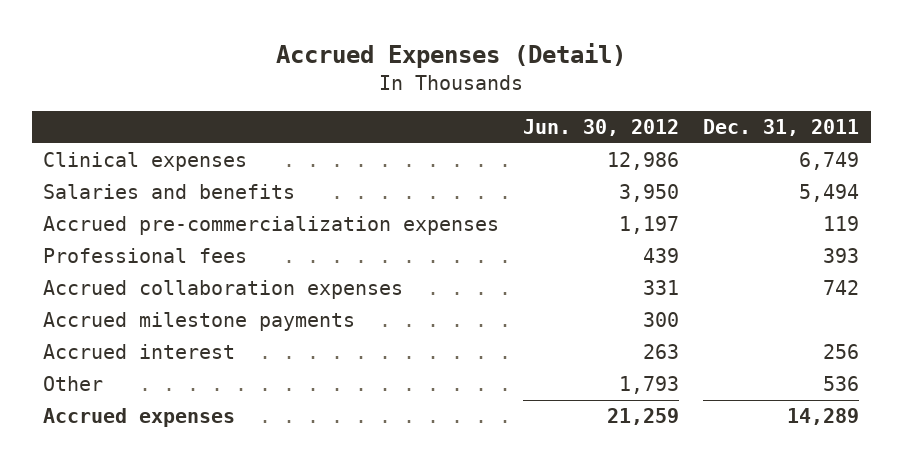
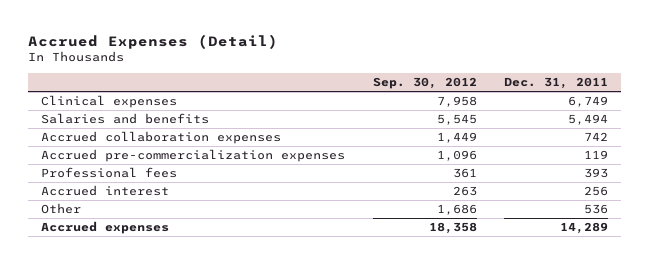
- | Jun. 30, 2012 | Dec. 31, 2011
+ | Sep. 30, 2012 | Dec. 31, 2011
moved up: Accrued collaboration expenses | 1,449 | 742
- Accrued milestone payments | 300 |

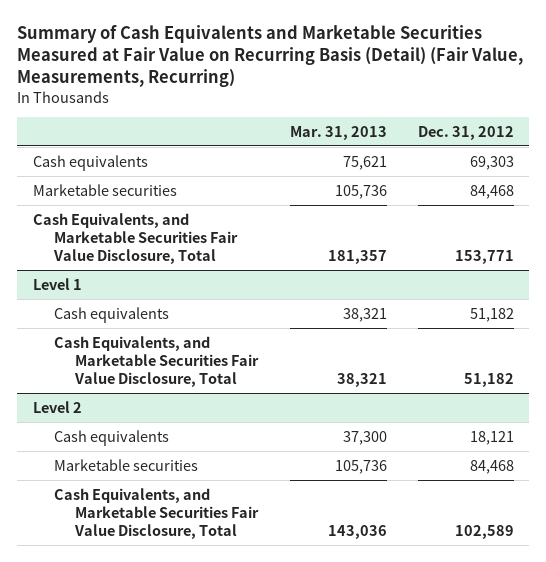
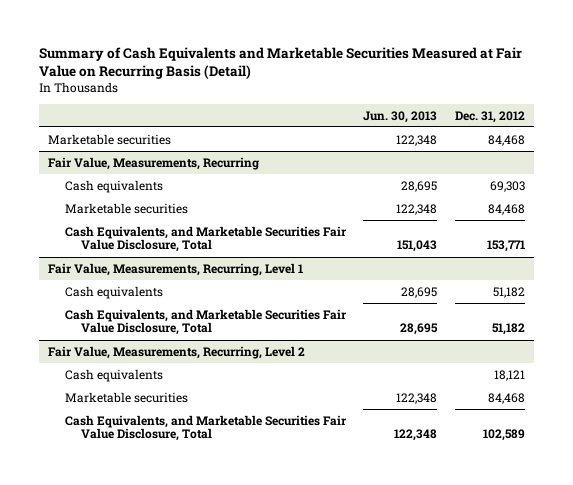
- Summary of Cash Equivalents and Marketable Securities Measured at Fair Value on Recurring Basis (Detail) (Fair Value, Measurements, Recurring)
+ Summary of Cash Equivalents and Marketable Securities Measured at Fair Value on Recurring Basis (Detail)
- | Mar. 31, 2013 | Dec. 31, 2012
+ | Jun. 30, 2013 | Dec. 31, 2012
+ Marketable securities | 122,348 | 84,468
+ Fair Value, Measurements, Recurring
- Level 1
+ Fair Value, Measurements, Recurring, Level 1
- Level 2
+ Fair Value, Measurements, Recurring, Level 2

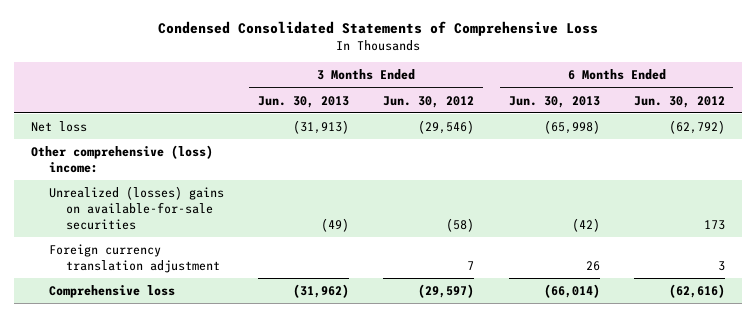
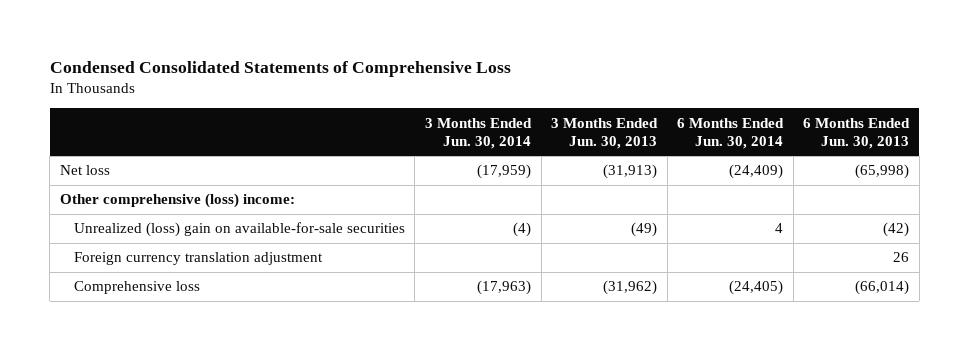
- | 3 Months Ended Jun. 30, 2013 | 3 Months Ended Jun. 30, 2012 | 6 Months Ended Jun. 30, 2013 | 6 Months Ended Jun. 30, 2012
+ | 3 Months Ended Jun. 30, 2014 | 3 Months Ended Jun. 30, 2013 | 6 Months Ended Jun. 30, 2014 | 6 Months Ended Jun. 30, 2013
- Unrealized (losses) gains on available-for-sale securities | (49) | (58) | (42) | 173
+ Unrealized (loss) gain on available-for-sale securities | (4) | (49) | 4 | (42)

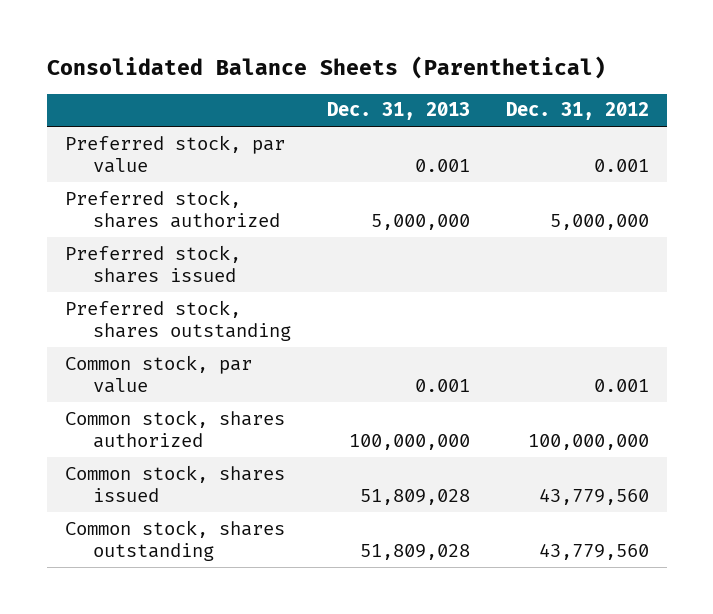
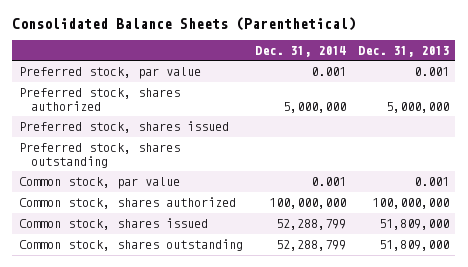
- | Dec. 31, 2013 | Dec. 31, 2012
+ | Dec. 31, 2014 | Dec. 31, 2013
- Common stock, shares issued | 51,809,028 | 43,779,560
- Common stock, shares outstanding | 51,809,028 | 43,779,560
+ Common stock, shares issued | 52,288,799 | 51,809,000
+ Common stock, shares outstanding | 52,288,799 | 51,809,000

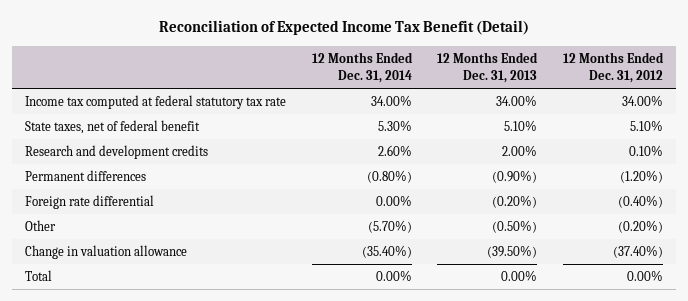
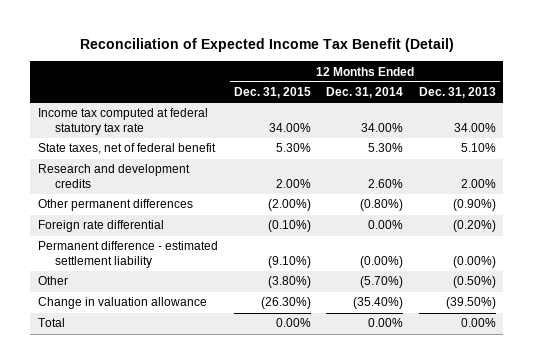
- | 12 Months Ended Dec. 31, 2014 | 12 Months Ended Dec. 31, 2013 | 12 Months Ended Dec. 31, 2012
+ | 12 Months Ended Dec. 31, 2015 | 12 Months Ended Dec. 31, 2014 | 12 Months Ended Dec. 31, 2013
- Permanent differences | (0.80%) | (0.90%) | (1.20%)
+ Other permanent differences | (2.00%) | (0.80%) | (0.90%)
+ Permanent difference - estimated settlement liability | (9.10%) | (0.00%) | (0.00%)

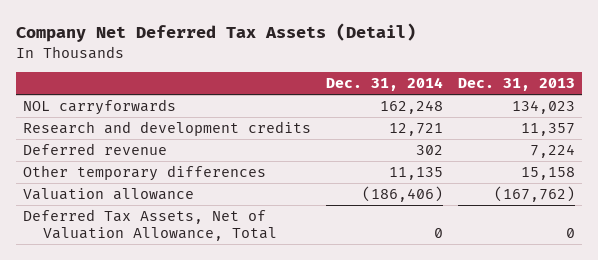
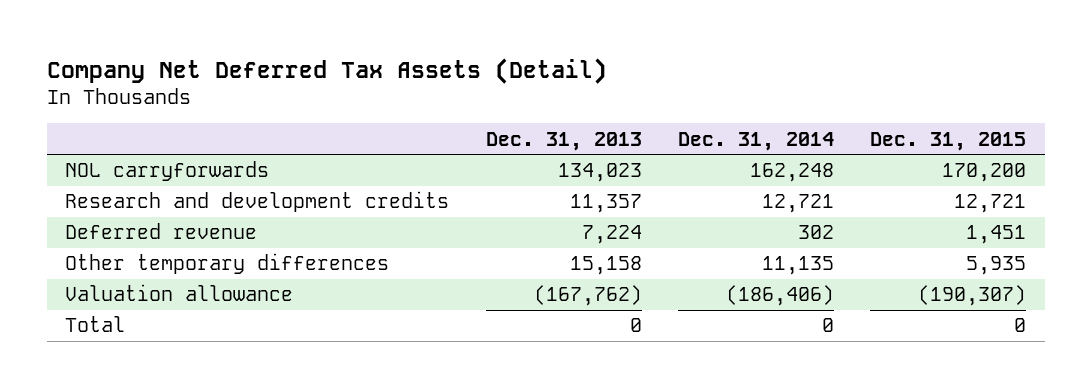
- | Dec. 31, 2014 | Dec. 31, 2013
+ | Dec. 31, 2013 | Dec. 31, 2014 | Dec. 31, 2015
- Deferred Tax Assets, Net of Valuation Allowance, Total | 0 | 0
+ Total | 0 | 0 | 0

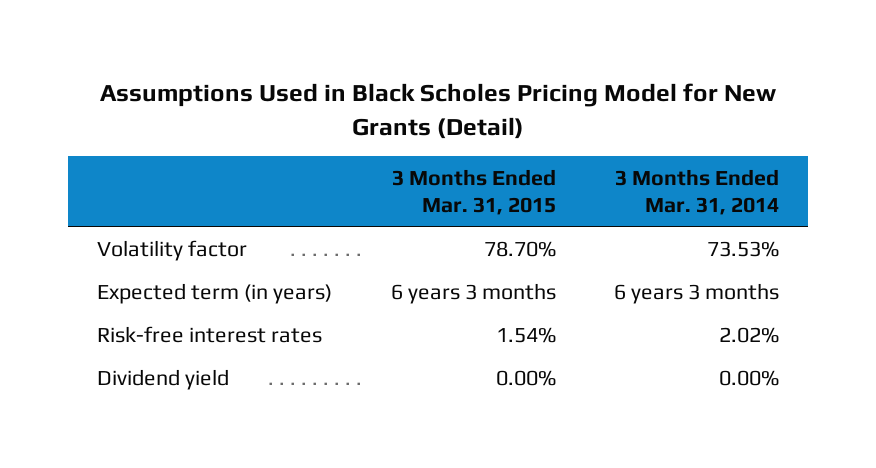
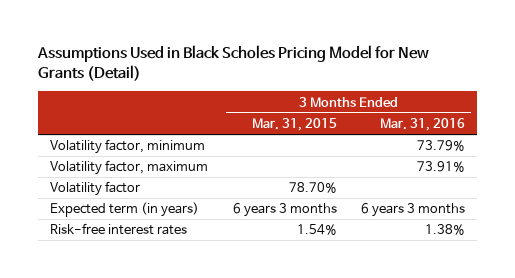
- | 3 Months Ended Mar. 31, 2015 | 3 Months Ended Mar. 31, 2014
+ | 3 Months Ended Mar. 31, 2015 | 3 Months Ended Mar. 31, 2016
+ Volatility factor, minimum | | 73.79%
+ Volatility factor, maximum | | 73.91%
- Dividend yield | 0.00% | 0.00%

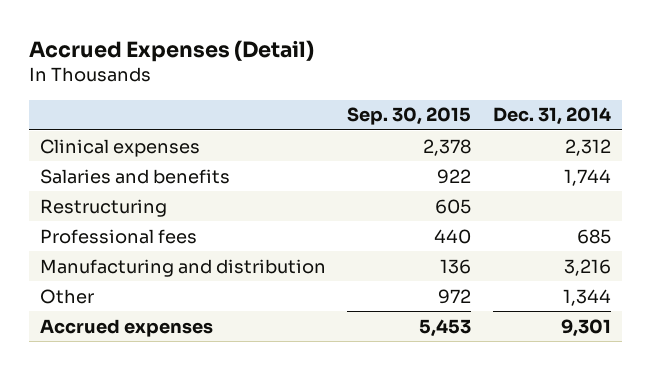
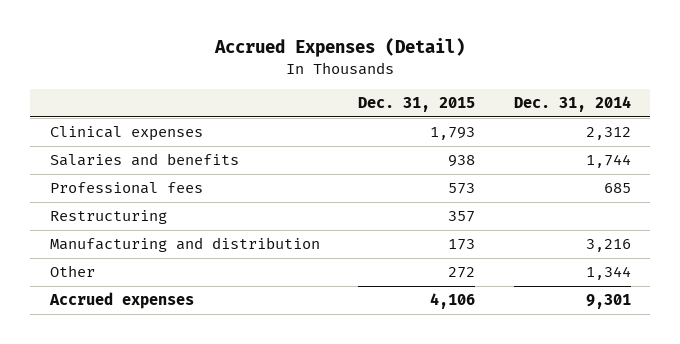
- | Sep. 30, 2015 | Dec. 31, 2014
+ | Dec. 31, 2015 | Dec. 31, 2014
moved down: Restructuring | 357 |

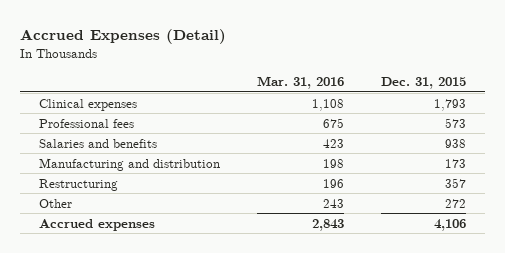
- | Dec. 31, 2015 | Dec. 31, 2014
+ | Mar. 31, 2016 | Dec. 31, 2015
moved down: Salaries and benefits | 423 | 938
moved down: Restructuring | 196 | 357

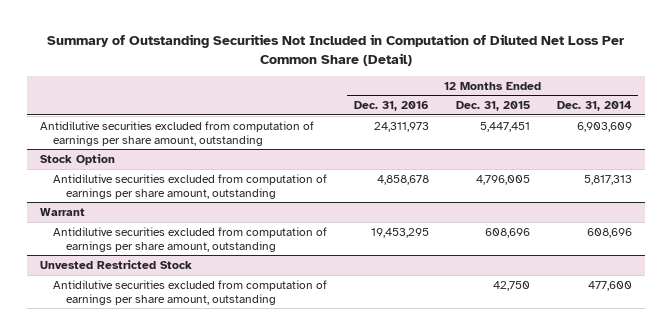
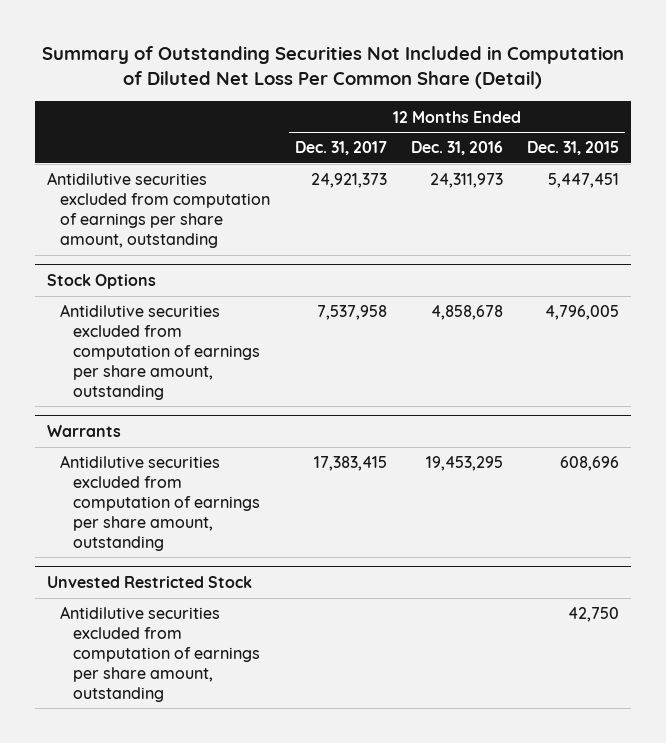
- | 12 Months Ended Dec. 31, 2016 | 12 Months Ended Dec. 31, 2015 | 12 Months Ended Dec. 31, 2014
+ | 12 Months Ended Dec. 31, 2017 | 12 Months Ended Dec. 31, 2016 | 12 Months Ended Dec. 31, 2015
- Stock Option
+ Stock Options
- Warrant
+ Warrants

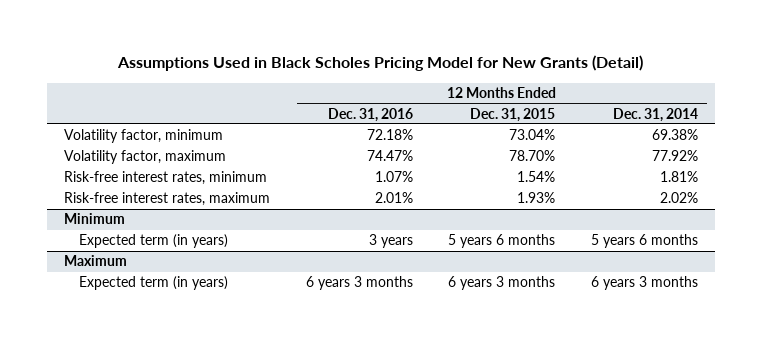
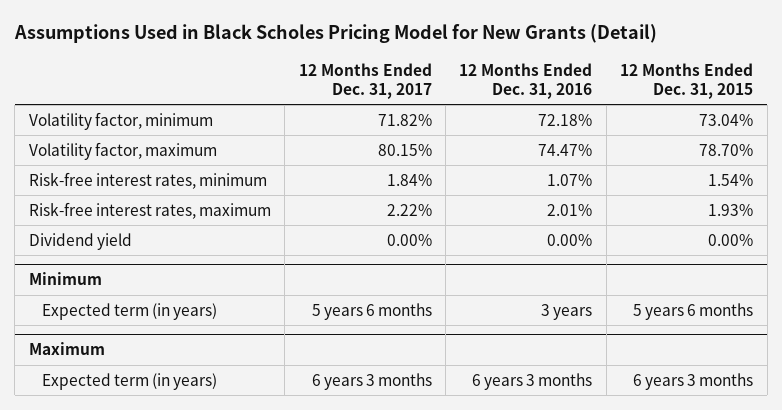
- | 12 Months Ended Dec. 31, 2016 | 12 Months Ended Dec. 31, 2015 | 12 Months Ended Dec. 31, 2014
+ | 12 Months Ended Dec. 31, 2017 | 12 Months Ended Dec. 31, 2016 | 12 Months Ended Dec. 31, 2015
+ Dividend yield | 0.00% | 0.00% | 0.00%

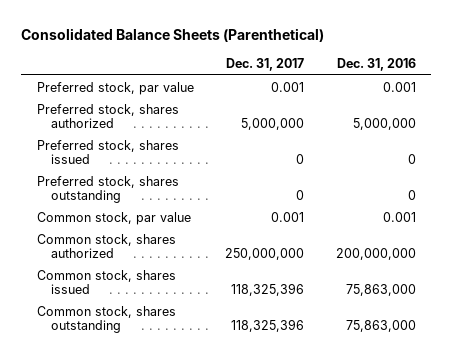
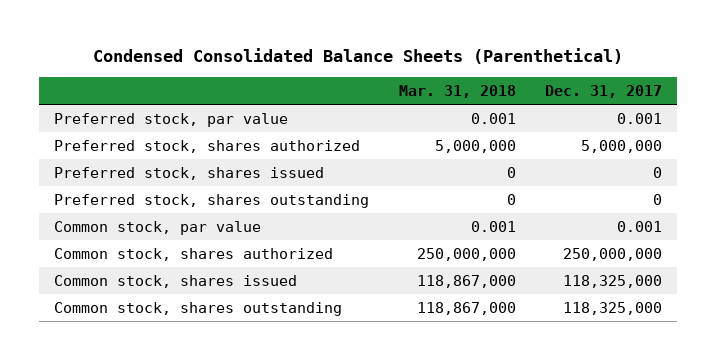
- Consolidated Balance Sheets (Parenthetical)
+ Condensed Consolidated Balance Sheets (Parenthetical)
- | Dec. 31, 2017 | Dec. 31, 2016
+ | Mar. 31, 2018 | Dec. 31, 2017
- Common stock, shares issued | 118,325,396 | 75,863,000
- Common stock, shares outstanding | 118,325,396 | 75,863,000
+ Common stock, shares issued | 118,867,000 | 118,325,000
+ Common stock, shares outstanding | 118,867,000 | 118,325,000

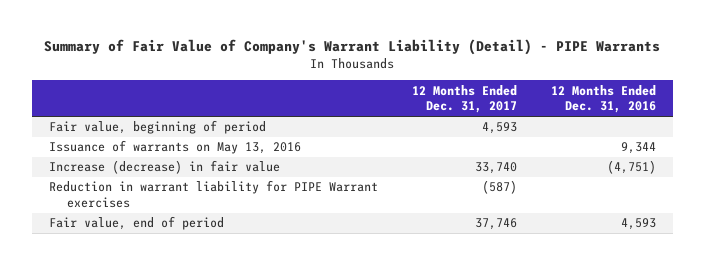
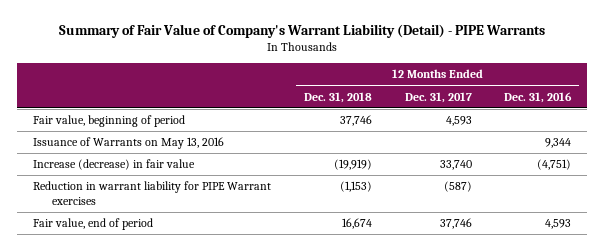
- | 12 Months Ended Dec. 31, 2017 | 12 Months Ended Dec. 31, 2016
+ | 12 Months Ended Dec. 31, 2018 | 12 Months Ended Dec. 31, 2017 | 12 Months Ended Dec. 31, 2016
- Issuance of warrants on May 13, 2016 | | 9,344
+ Issuance of Warrants on May 13, 2016 | | | 9,344

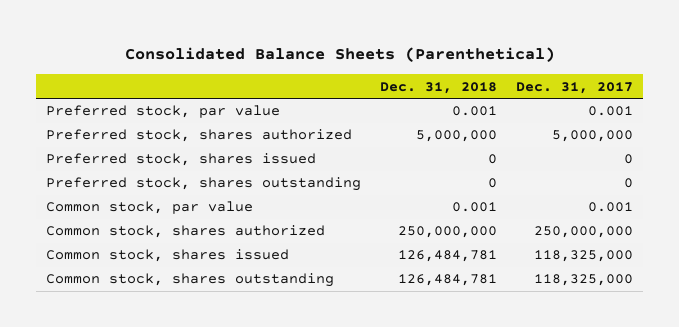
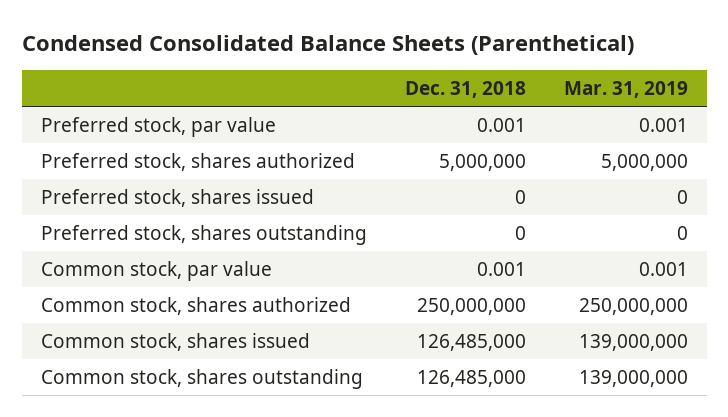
- Consolidated Balance Sheets (Parenthetical)
+ Condensed Consolidated Balance Sheets (Parenthetical)
- | Dec. 31, 2018 | Dec. 31, 2017
+ | Dec. 31, 2018 | Mar. 31, 2019
- Common stock, shares issued | 126,484,781 | 118,325,000
- Common stock, shares outstanding | 126,484,781 | 118,325,000
+ Common stock, shares issued | 126,485,000 | 139,000,000
+ Common stock, shares outstanding | 126,485,000 | 139,000,000

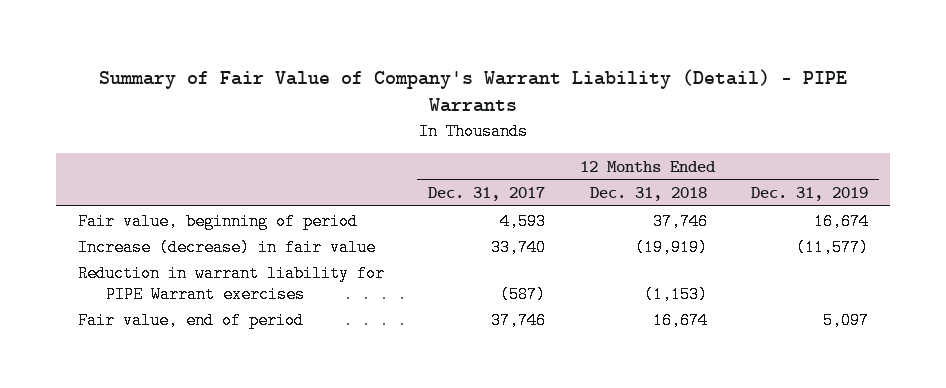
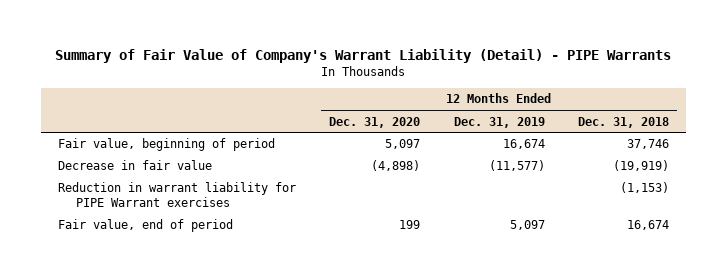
- | 12 Months Ended Dec. 31, 2017 | 12 Months Ended Dec. 31, 2018 | 12 Months Ended Dec. 31, 2019
+ | 12 Months Ended Dec. 31, 2020 | 12 Months Ended Dec. 31, 2019 | 12 Months Ended Dec. 31, 2018
- Increase (decrease) in fair value | 33,740 | (19,919) | (11,577)
+ Decrease in fair value | (4,898) | (11,577) | (19,919)

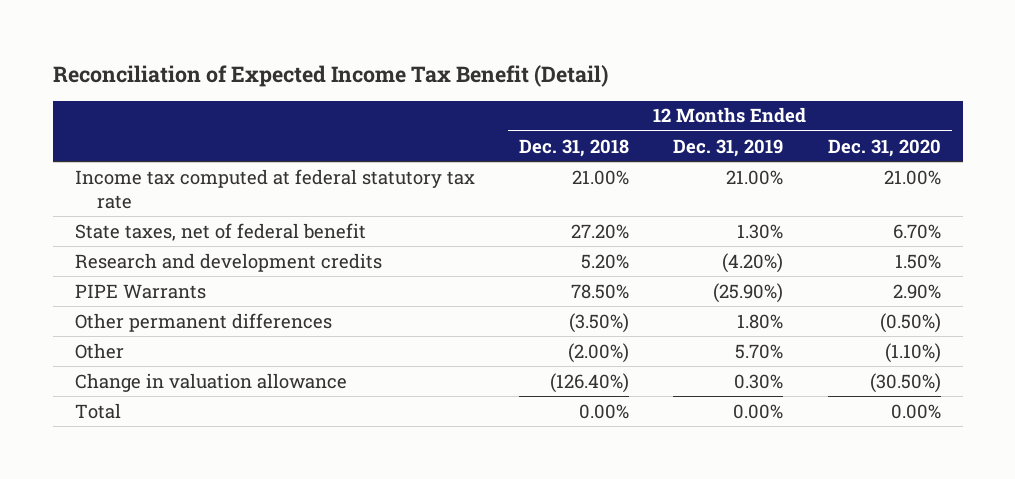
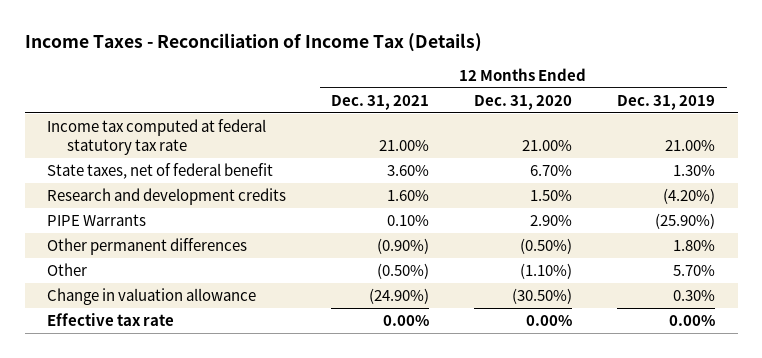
- Reconciliation of Expected Income Tax Benefit (Detail)
+ Income Taxes - Reconciliation of Income Tax (Details)
- | 12 Months Ended Dec. 31, 2018 | 12 Months Ended Dec. 31, 2019 | 12 Months Ended Dec. 31, 2020
+ | 12 Months Ended Dec. 31, 2021 | 12 Months Ended Dec. 31, 2020 | 12 Months Ended Dec. 31, 2019
- Total | 0.00% | 0.00% | 0.00%
+ Effective tax rate | 0.00% | 0.00% | 0.00%

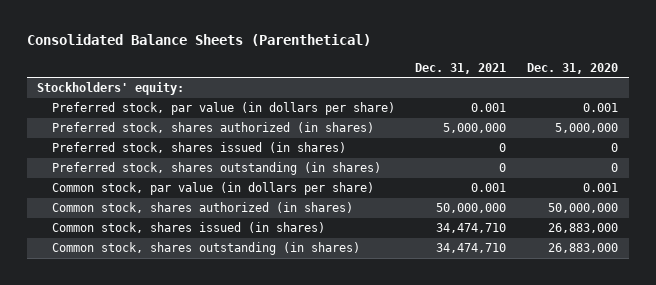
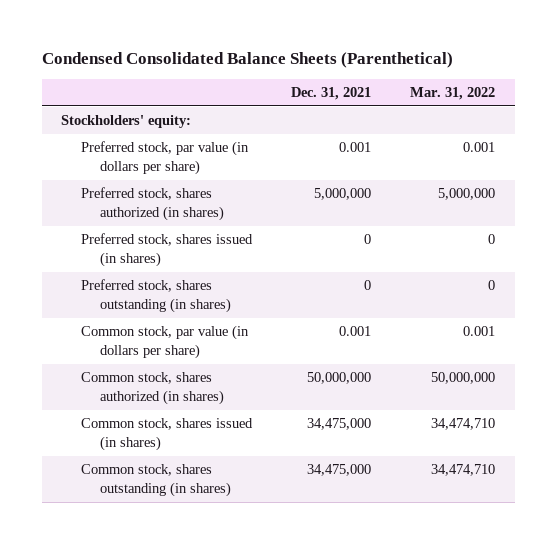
- Consolidated Balance Sheets (Parenthetical)
+ Condensed Consolidated Balance Sheets (Parenthetical)
- | Dec. 31, 2021 | Dec. 31, 2020
+ | Dec. 31, 2021 | Mar. 31, 2022
- Common stock, shares issued (in shares) | 34,474,710 | 26,883,000
- Common stock, shares outstanding (in shares) | 34,474,710 | 26,883,000
+ Common stock, shares issued (in shares) | 34,475,000 | 34,474,710
+ Common stock, shares outstanding (in shares) | 34,475,000 | 34,474,710

